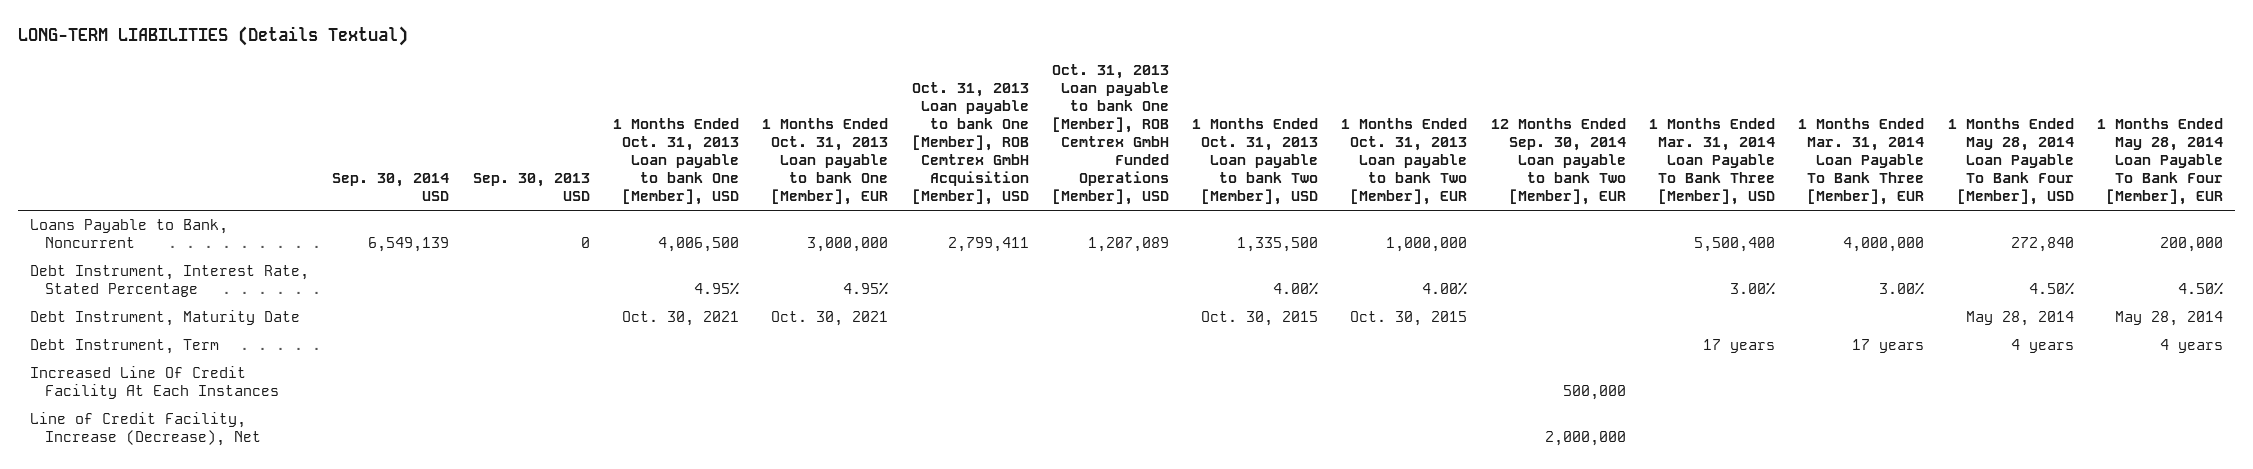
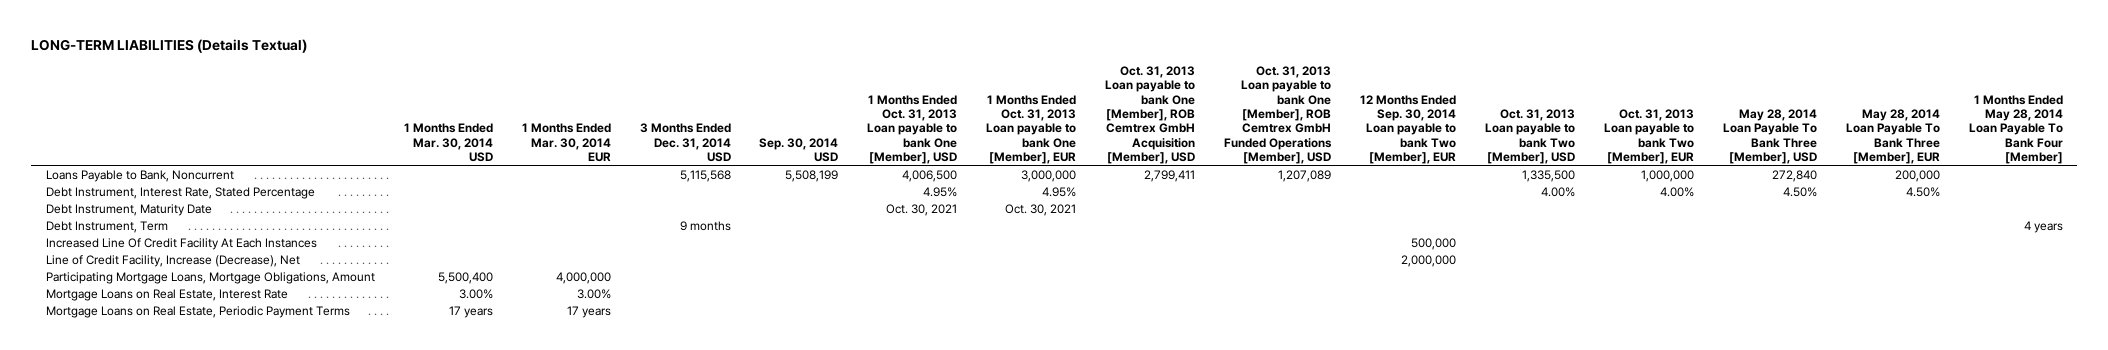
- | Sep. 30, 2014 USD | Sep. 30, 2013 USD | 1 Months Ended Oct. 31, 2013 Loan payable to bank One [Member], USD | 1 Months Ended Oct. 31, 2013 Loan payable to bank One [Member], EUR | Oct. 31, 2013 Loan payable to bank One [Member], ROB Cemtrex GmbH Acquisition [Member], USD | Oct. 31, 2013 Loan payable to bank One [Member], ROB Cemtrex GmbH Funded Operations [Member], USD | 1 Months Ended Oct. 31, 2013 Loan payable to bank Two [Member], USD | 1 Months Ended Oct. 31, 2013 Loan payable to bank Two [Member], EUR | 12 Months Ended Sep. 30, 2014 Loan payable to bank Two [Member], EUR | 1 Months Ended Mar. 31, 2014 Loan Payable To Bank Three [Member], USD | 1 Months Ended Mar. 31, 2014 Loan Payable To Bank Three [Member], EUR | 1 Months Ended May 28, 2014 Loan Payable To Bank Four [Member], USD | 1 Months Ended May 28, 2014 Loan Payable To Bank Four [Member], EUR
+ | 1 Months Ended Mar. 30, 2014 USD | 1 Months Ended Mar. 30, 2014 EUR | 3 Months Ended Dec. 31, 2014 USD | Sep. 30, 2014 USD | 1 Months Ended Oct. 31, 2013 Loan payable to bank One [Member], USD | 1 Months Ended Oct. 31, 2013 Loan payable to bank One [Member], EUR | Oct. 31, 2013 Loan payable to bank One [Member], ROB Cemtrex GmbH Acquisition [Member], USD | Oct. 31, 2013 Loan payable to bank One [Member], ROB Cemtrex GmbH Funded Operations [Member], USD | 12 Months Ended Sep. 30, 2014 Loan payable to bank Two [Member], EUR | Oct. 31, 2013 Loan payable to bank Two [Member], USD | Oct. 31, 2013 Loan payable to bank Two [Member], EUR | May 28, 2014 Loan Payable To Bank Three [Member], USD | May 28, 2014 Loan Payable To Bank Three [Member], EUR | 1 Months Ended May 28, 2014 Loan Payable To Bank Four [Member]
- Loans Payable to Bank, Noncurrent | 6,549,139 | 0 | 4,006,500 | 3,000,000 | 2,799,411 | 1,207,089 | 1,335,500 | 1,000,000 | | 5,500,400 | 4,000,000 | 272,840 | 200,000
+ Loans Payable to Bank, Noncurrent | | | 5,115,568 | 5,508,199 | 4,006,500 | 3,000,000 | 2,799,411 | 1,207,089 | | 1,335,500 | 1,000,000 | 272,840 | 200,000 |
+ Participating Mortgage Loans, Mortgage Obligations, Amount | 5,500,400 | 4,000,000 | | | | | | | | | | | |
+ Mortgage Loans on Real Estate, Interest Rate | 3.00% | 3.00% | | | | | | | | | | | |
+ Mortgage Loans on Real Estate, Periodic Payment Terms | 17 years | 17 years | | | | | | | | | | | |

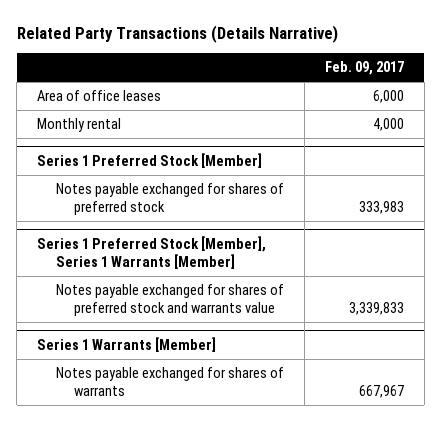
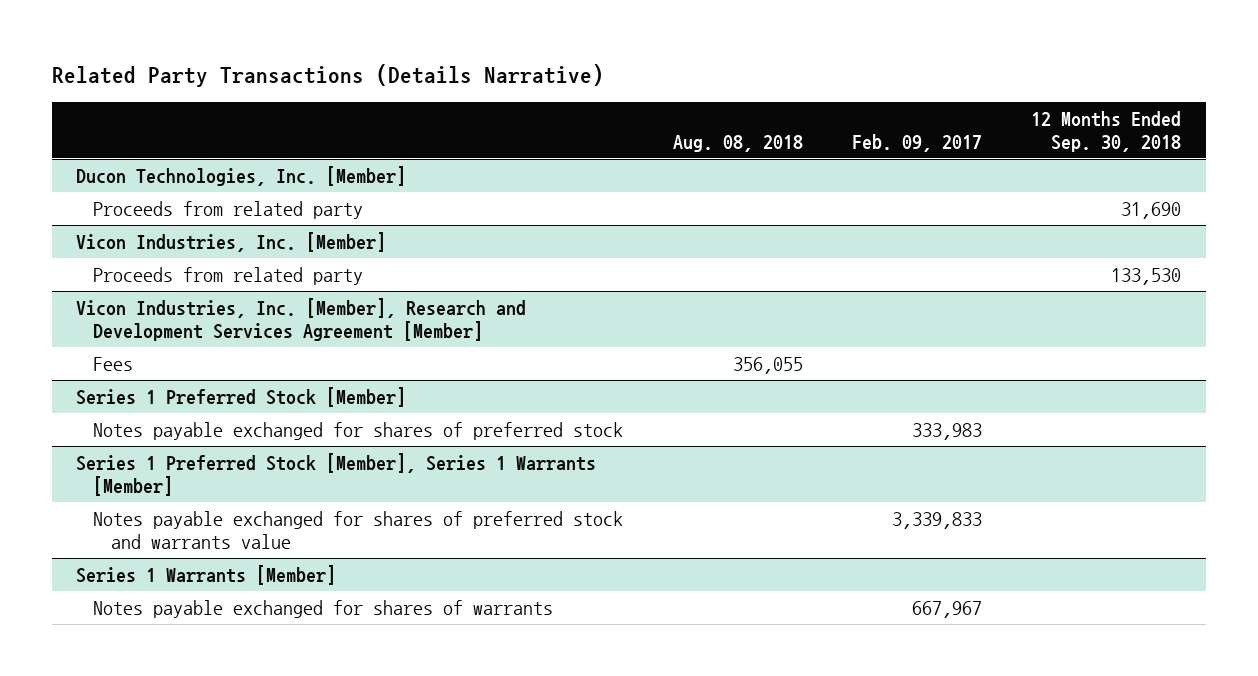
- | Feb. 09, 2017
+ | Aug. 08, 2018 | Feb. 09, 2017 | 12 Months Ended Sep. 30, 2018
- Area of office leases | 6,000
- Monthly rental | 4,000
+ Ducon Technologies, Inc. [Member]
+ Proceeds from related party | | | 31,690
+ Vicon Industries, Inc. [Member]
+ Proceeds from related party | | | 133,530
+ Vicon Industries, Inc. [Member], Research and Development Services Agreement [Member]
+ Fees | 356,055 | |

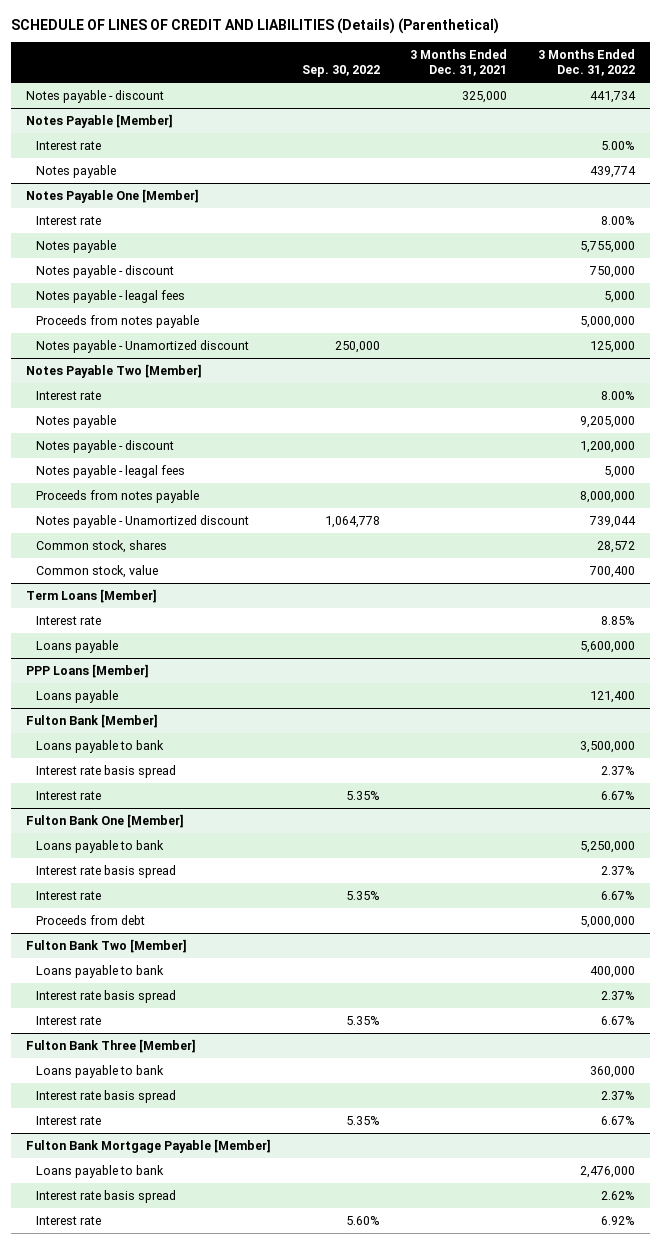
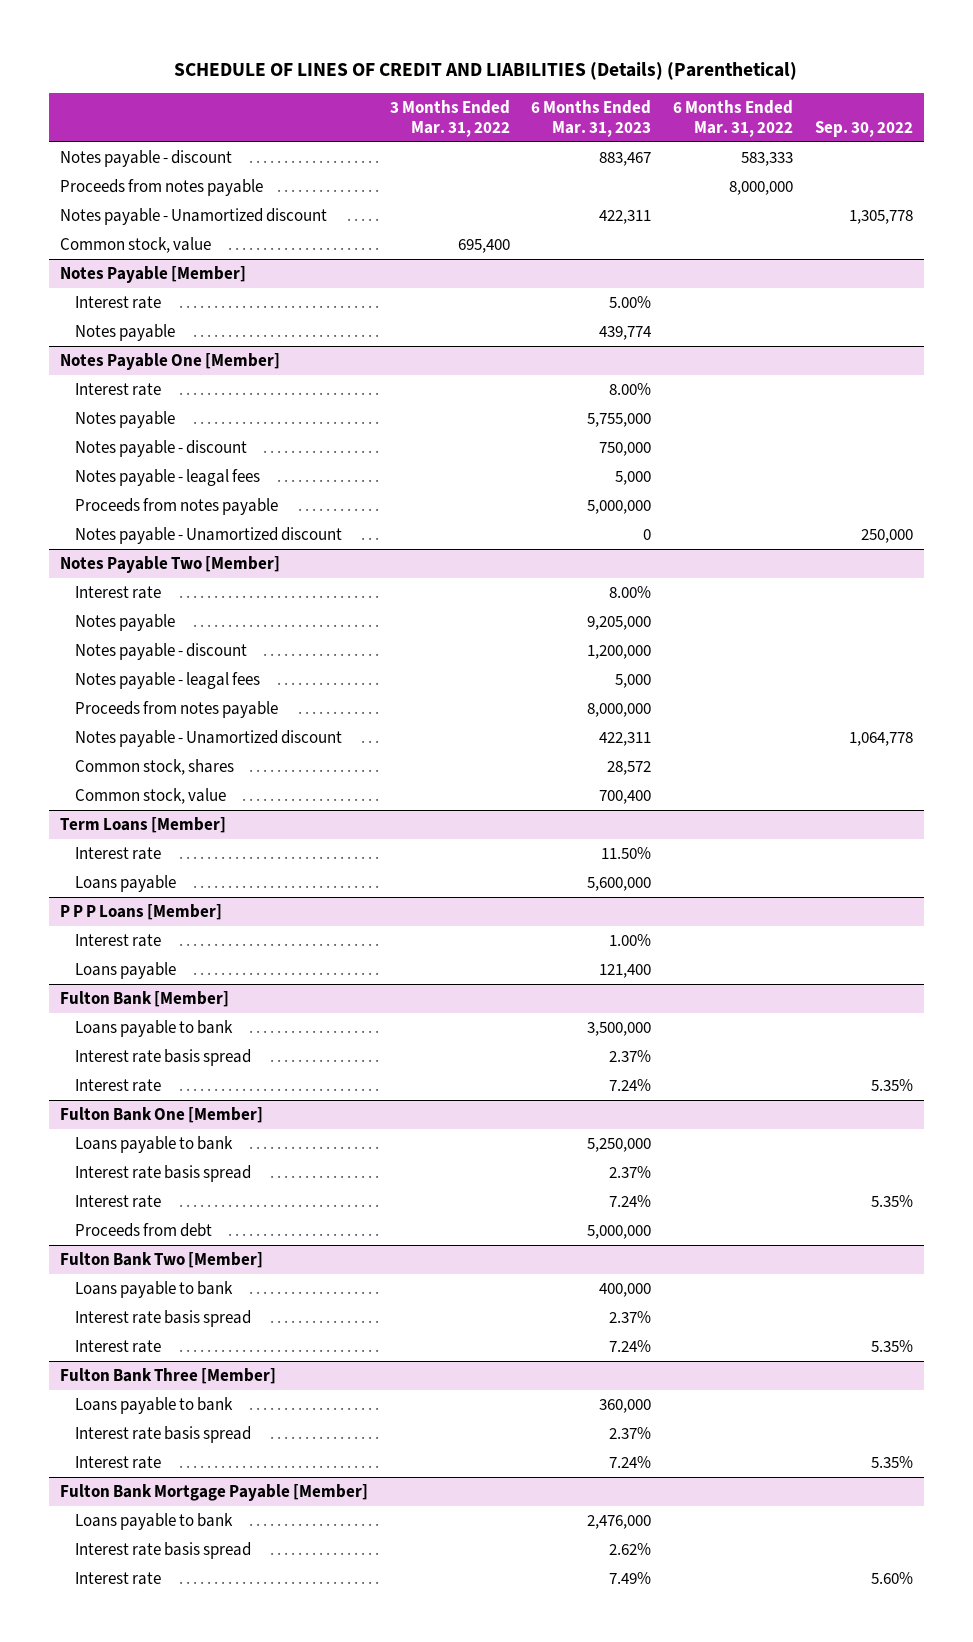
- | Sep. 30, 2022 | 3 Months Ended Dec. 31, 2021 | 3 Months Ended Dec. 31, 2022
+ | 3 Months Ended Mar. 31, 2022 | 6 Months Ended Mar. 31, 2023 | 6 Months Ended Mar. 31, 2022 | Sep. 30, 2022
+ Proceeds from notes payable | | | 8,000,000 |
+ Notes payable - Unamortized discount | | 422,311 | | 1,305,778
+ Common stock, value | 695,400 | | |
- PPP Loans [Member]
+ P P P Loans [Member]
+ Interest rate | | 1.00% | |

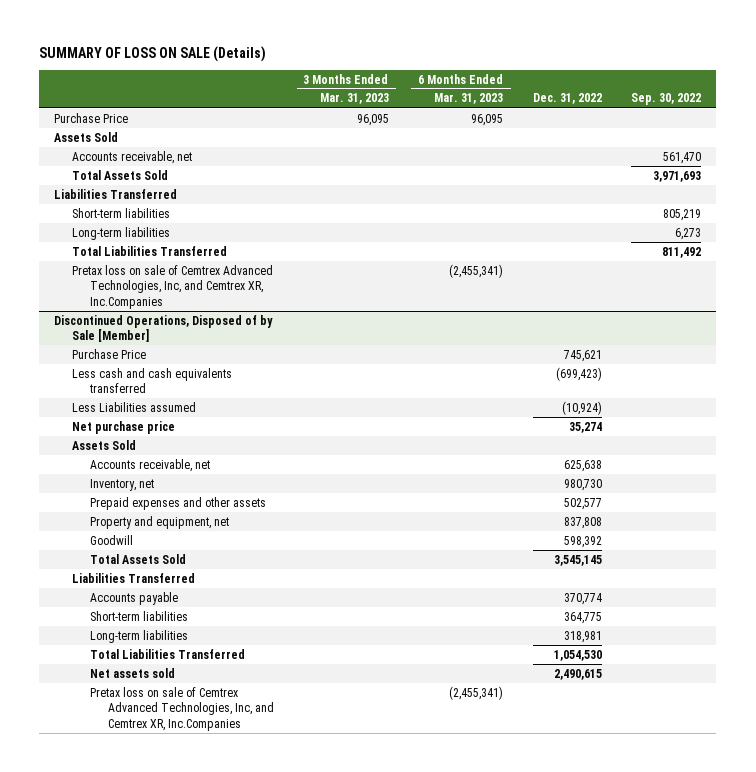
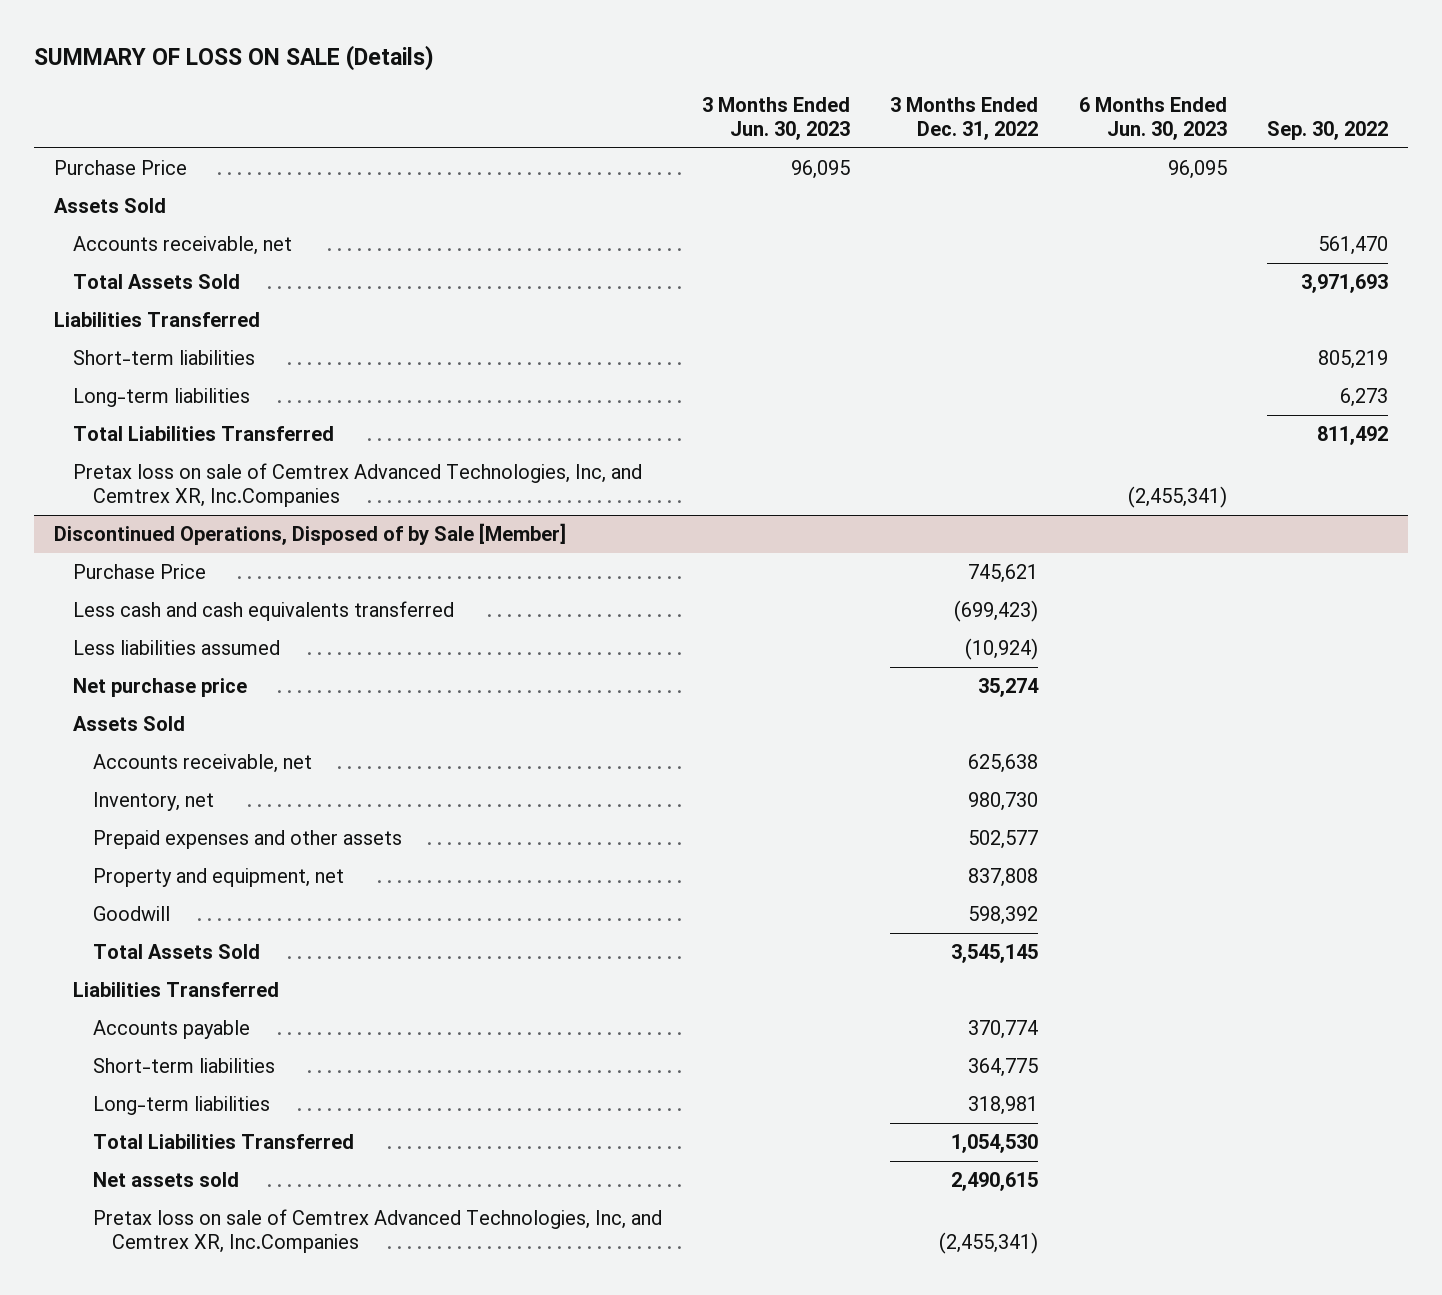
- | 3 Months Ended Mar. 31, 2023 | 6 Months Ended Mar. 31, 2023 | Dec. 31, 2022 | Sep. 30, 2022
+ | 3 Months Ended Jun. 30, 2023 | 3 Months Ended Dec. 31, 2022 | 6 Months Ended Jun. 30, 2023 | Sep. 30, 2022
@ Discontinued Operations, Disposed of by Sale [Member]
- Less Liabilities assumed | | | (10,924) |
+ Less liabilities assumed | | (10,924) | |

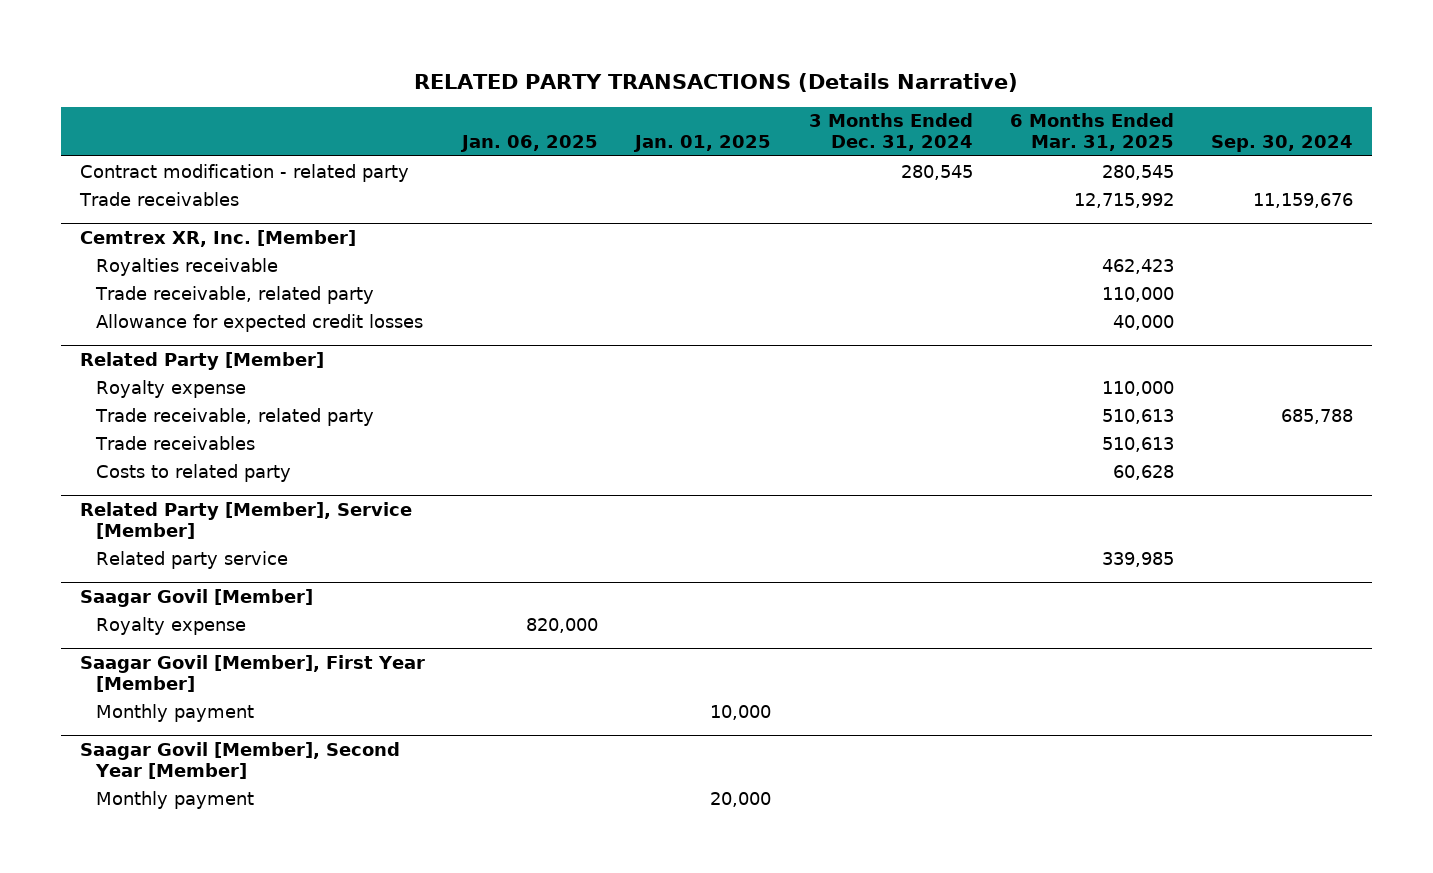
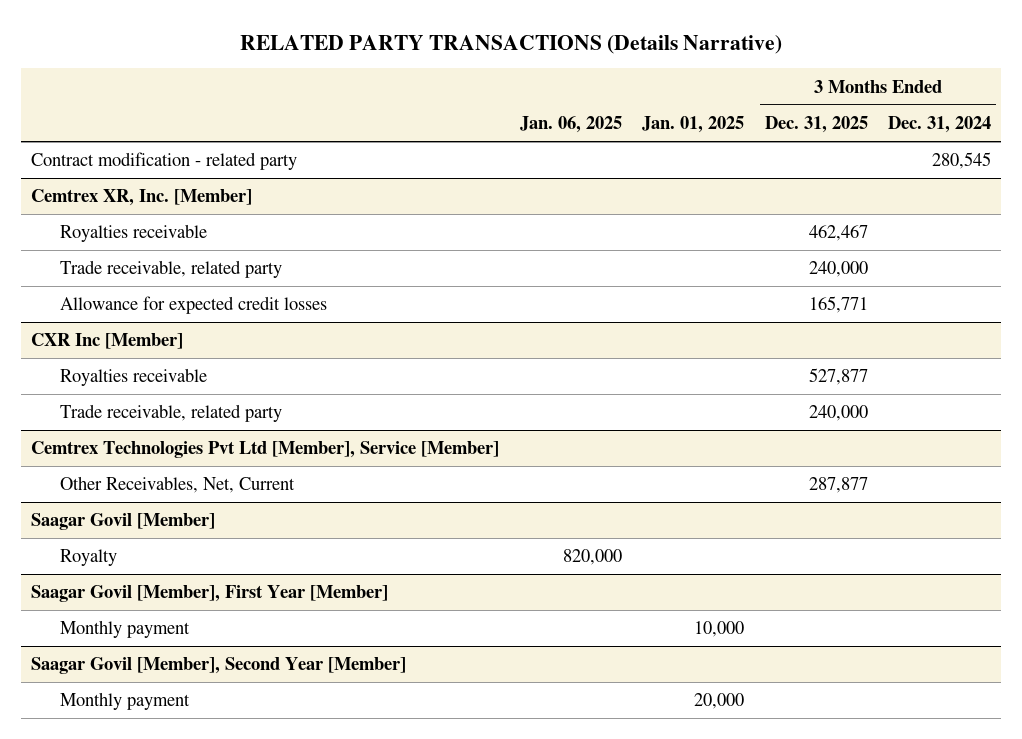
- | Jan. 06, 2025 | Jan. 01, 2025 | 3 Months Ended Dec. 31, 2024 | 6 Months Ended Mar. 31, 2025 | Sep. 30, 2024
+ | Jan. 06, 2025 | Jan. 01, 2025 | 3 Months Ended Dec. 31, 2025 | 3 Months Ended Dec. 31, 2024
- Trade receivables | | | | 12,715,992 | 11,159,676
- Related Party [Member]
- Royalty expense | | | | 110,000 |
- Trade receivable, related party | | | | 510,613 | 685,788
- Trade receivables | | | | 510,613 |
- Costs to related party | | | | 60,628 |
- Related Party [Member], Service [Member]
- Related party service | | | | 339,985 |
+ CXR Inc [Member]
+ Royalties receivable | | | 527,877 |
+ Trade receivable, related party | | | 240,000 |
+ Cemtrex Technologies Pvt Ltd [Member], Service [Member]
+ Other Receivables, Net, Current | | | 287,877 |
@ Saagar Govil [Member]
- Royalty expense | 820,000 | | | |
+ Royalty | 820,000 | | |

